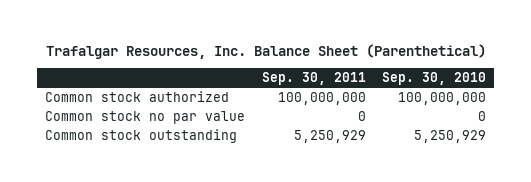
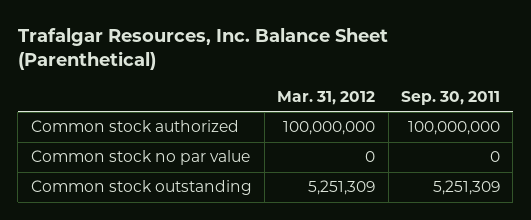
- | Sep. 30, 2011 | Sep. 30, 2010
+ | Mar. 31, 2012 | Sep. 30, 2011
- Common stock outstanding | 5,250,929 | 5,250,929
+ Common stock outstanding | 5,251,309 | 5,251,309

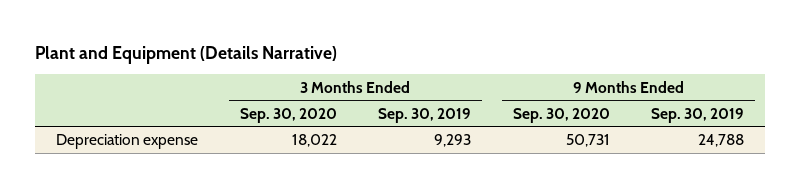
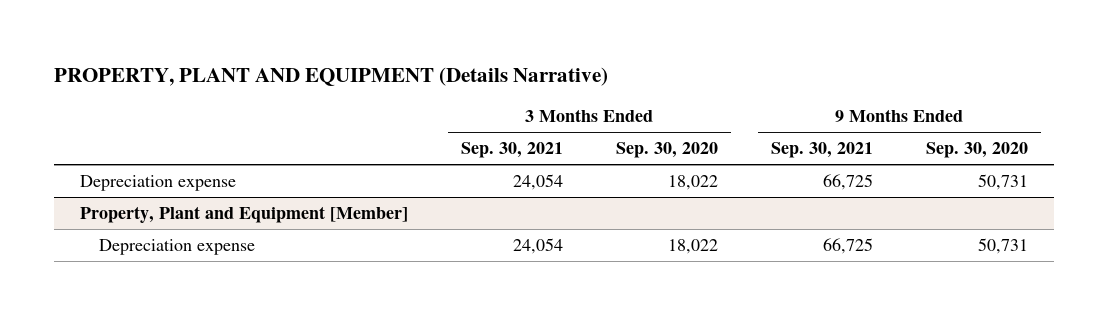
- Plant and Equipment (Details Narrative)
+ PROPERTY, PLANT AND EQUIPMENT (Details Narrative)
- | 3 Months Ended Sep. 30, 2020 | 3 Months Ended Sep. 30, 2019 | 9 Months Ended Sep. 30, 2020 | 9 Months Ended Sep. 30, 2019
+ | 3 Months Ended Sep. 30, 2021 | 3 Months Ended Sep. 30, 2020 | 9 Months Ended Sep. 30, 2021 | 9 Months Ended Sep. 30, 2020
+ Property, Plant and Equipment [Member]
+ Depreciation expense | 24,054 | 18,022 | 66,725 | 50,731

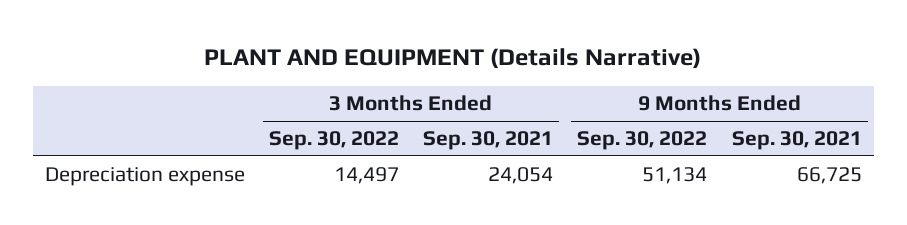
- PROPERTY, PLANT AND EQUIPMENT (Details Narrative)
+ PLANT AND EQUIPMENT (Details Narrative)
- | 3 Months Ended Sep. 30, 2021 | 3 Months Ended Sep. 30, 2020 | 9 Months Ended Sep. 30, 2021 | 9 Months Ended Sep. 30, 2020
+ | 3 Months Ended Sep. 30, 2022 | 3 Months Ended Sep. 30, 2021 | 9 Months Ended Sep. 30, 2022 | 9 Months Ended Sep. 30, 2021
- Property, Plant and Equipment [Member]
- Depreciation expense | 24,054 | 18,022 | 66,725 | 50,731

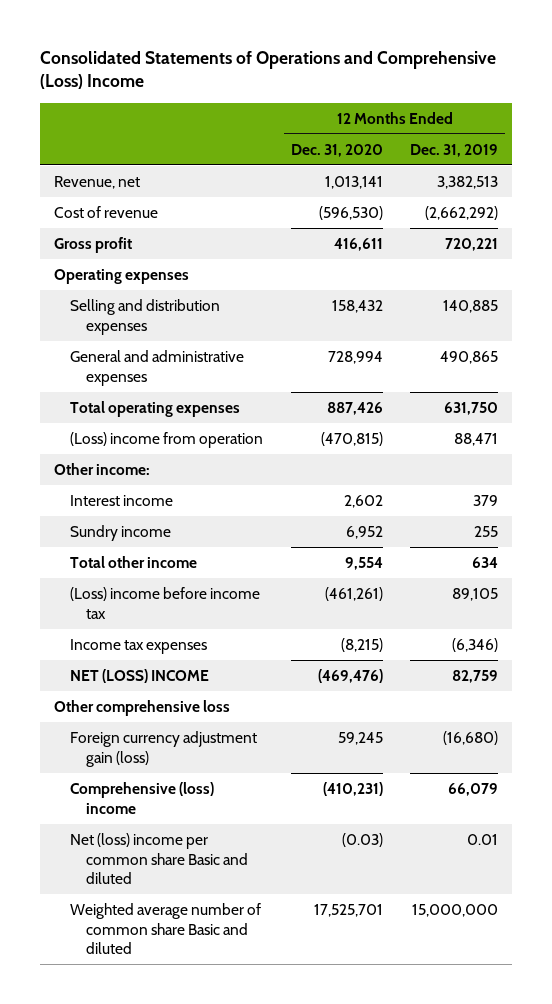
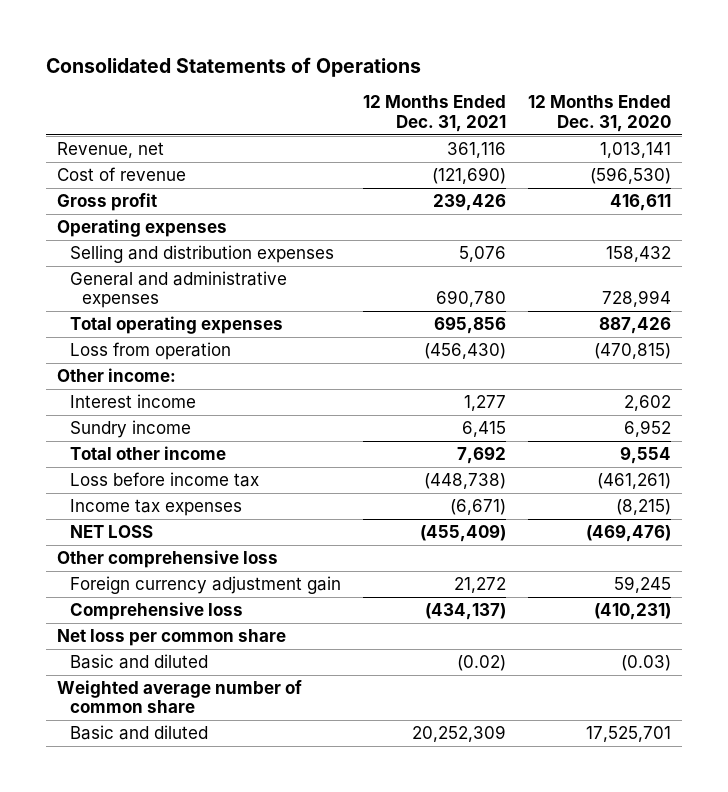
- Consolidated Statements of Operations and Comprehensive (Loss) Income
+ Consolidated Statements of Operations
- | 12 Months Ended Dec. 31, 2020 | 12 Months Ended Dec. 31, 2019
+ | 12 Months Ended Dec. 31, 2021 | 12 Months Ended Dec. 31, 2020
- (Loss) income from operation | (470,815) | 88,471
+ Loss from operation | (456,430) | (470,815)
- (Loss) income before income tax | (461,261) | 89,105
+ Loss before income tax | (448,738) | (461,261)
- NET (LOSS) INCOME | (469,476) | 82,759
+ NET LOSS | (455,409) | (469,476)
- Foreign currency adjustment gain (loss) | 59,245 | (16,680)
- Comprehensive (loss) income | (410,231) | 66,079
- Net (loss) income per common share Basic and diluted | (0.03) | 0.01
- Weighted average number of common share Basic and diluted | 17,525,701 | 15,000,000
+ Foreign currency adjustment gain | 21,272 | 59,245
+ Comprehensive loss | (434,137) | (410,231)
+ Net loss per common share
+ Basic and diluted | (0.02) | (0.03)
+ Weighted average number of common share
+ Basic and diluted | 20,252,309 | 17,525,701

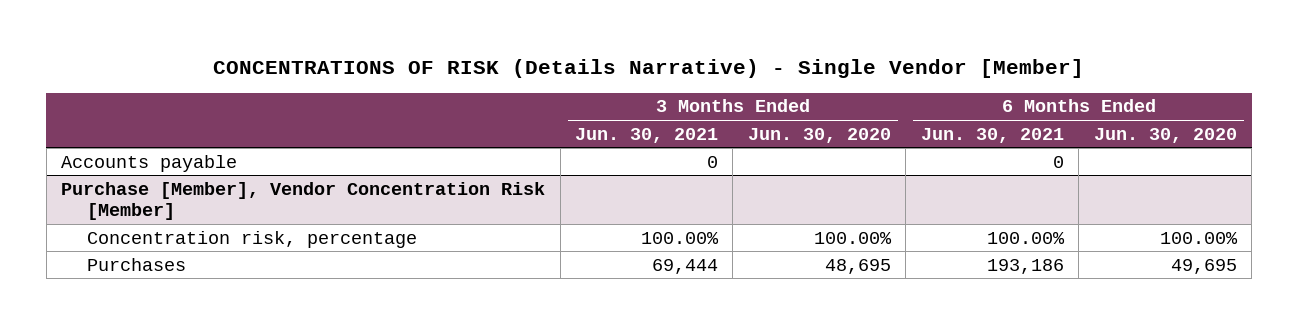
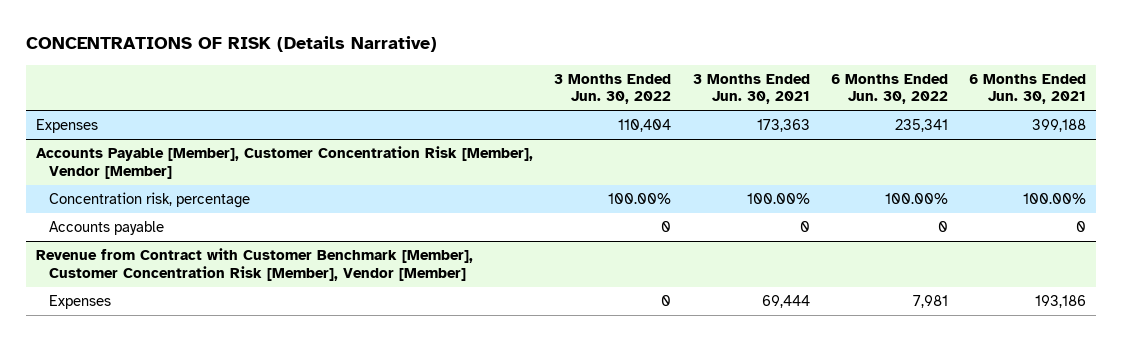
- CONCENTRATIONS OF RISK (Details Narrative) - Single Vendor [Member]
+ CONCENTRATIONS OF RISK (Details Narrative)
- | 3 Months Ended Jun. 30, 2021 | 3 Months Ended Jun. 30, 2020 | 6 Months Ended Jun. 30, 2021 | 6 Months Ended Jun. 30, 2020
+ | 3 Months Ended Jun. 30, 2022 | 3 Months Ended Jun. 30, 2021 | 6 Months Ended Jun. 30, 2022 | 6 Months Ended Jun. 30, 2021
- Accounts payable | 0 | | 0 |
- Purchase [Member], Vendor Concentration Risk [Member]
+ Expenses | 110,404 | 173,363 | 235,341 | 399,188
+ Accounts Payable [Member], Customer Concentration Risk [Member], Vendor [Member]
- Purchases | 69,444 | 48,695 | 193,186 | 49,695
+ Accounts payable | 0 | 0 | 0 | 0
+ Revenue from Contract with Customer Benchmark [Member], Customer Concentration Risk [Member], Vendor [Member]
+ Expenses | 0 | 69,444 | 7,981 | 193,186

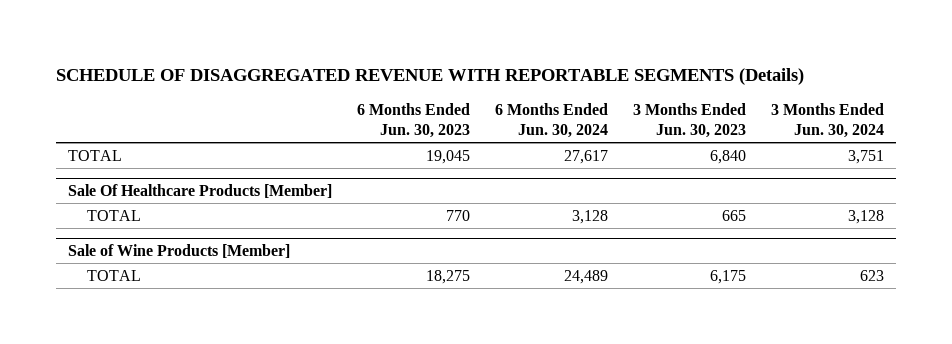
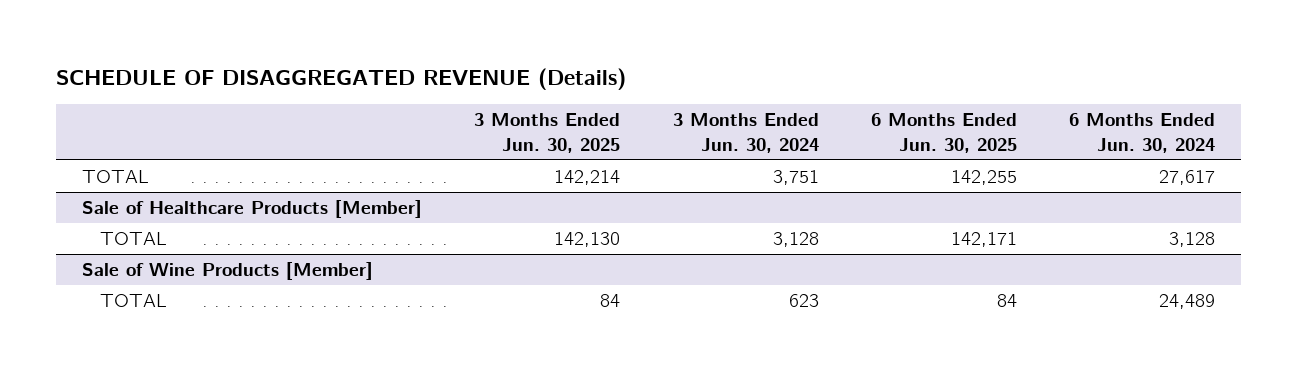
- SCHEDULE OF DISAGGREGATED REVENUE WITH REPORTABLE SEGMENTS (Details)
+ SCHEDULE OF DISAGGREGATED REVENUE (Details)
- | 6 Months Ended Jun. 30, 2023 | 6 Months Ended Jun. 30, 2024 | 3 Months Ended Jun. 30, 2023 | 3 Months Ended Jun. 30, 2024
+ | 3 Months Ended Jun. 30, 2025 | 3 Months Ended Jun. 30, 2024 | 6 Months Ended Jun. 30, 2025 | 6 Months Ended Jun. 30, 2024
- Sale Of Healthcare Products [Member]
+ Sale of Healthcare Products [Member]

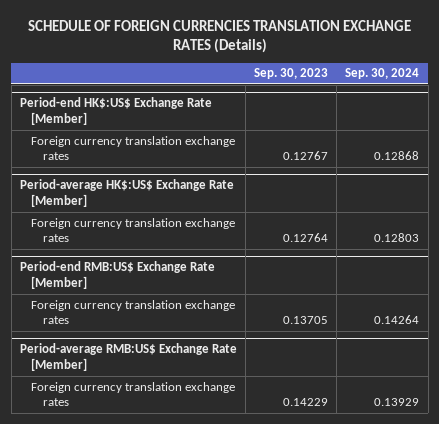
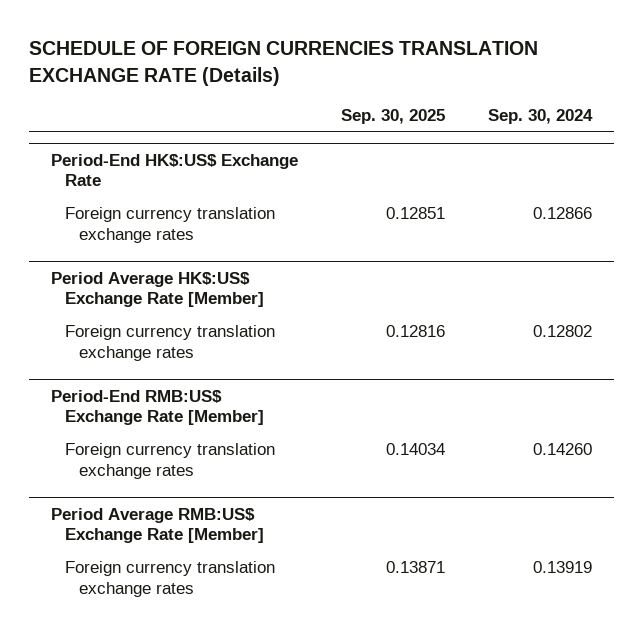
- SCHEDULE OF FOREIGN CURRENCIES TRANSLATION EXCHANGE RATES (Details)
+ SCHEDULE OF FOREIGN CURRENCIES TRANSLATION EXCHANGE RATE (Details)
- | Sep. 30, 2023 | Sep. 30, 2024
+ | Sep. 30, 2025 | Sep. 30, 2024
- Period-end HK$:US$ Exchange Rate [Member]
- Foreign currency translation exchange rates | 0.12767 | 0.12868
- Period-average HK$:US$ Exchange Rate [Member]
- Foreign currency translation exchange rates | 0.12764 | 0.12803
- Period-end RMB:US$ Exchange Rate [Member]
- Foreign currency translation exchange rates | 0.13705 | 0.14264
- Period-average RMB:US$ Exchange Rate [Member]
- Foreign currency translation exchange rates | 0.14229 | 0.13929
+ Period-End HK$:US$ Exchange Rate
+ Foreign currency translation exchange rates | 0.12851 | 0.12866
+ Period Average HK$:US$ Exchange Rate [Member]
+ Foreign currency translation exchange rates | 0.12816 | 0.12802
+ Period-End RMB:US$ Exchange Rate [Member]
+ Foreign currency translation exchange rates | 0.14034 | 0.14260
+ Period Average RMB:US$ Exchange Rate [Member]
+ Foreign currency translation exchange rates | 0.13871 | 0.13919

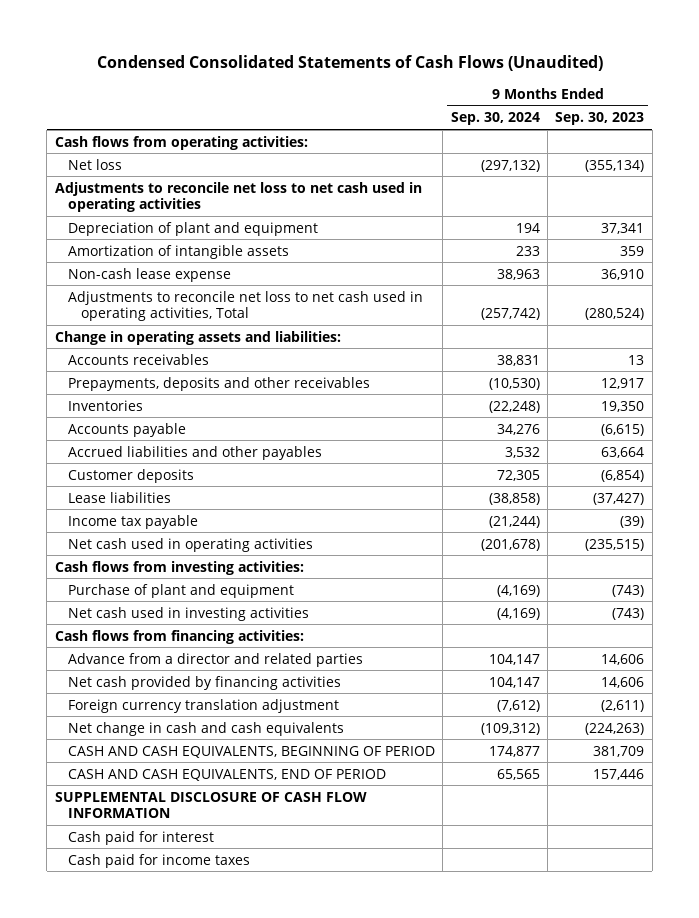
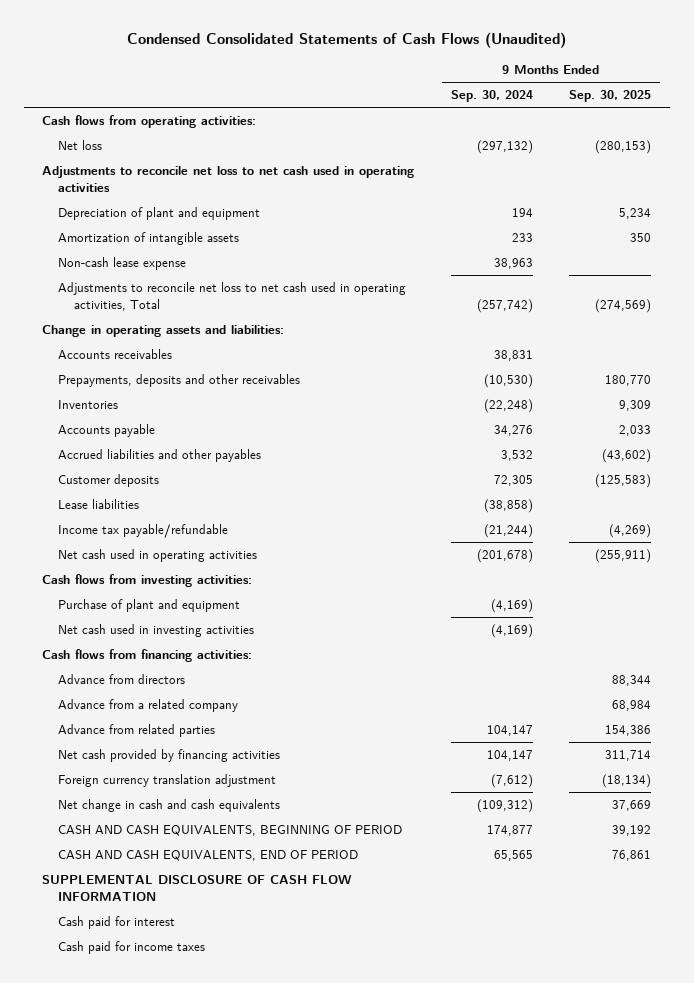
- | 9 Months Ended Sep. 30, 2024 | 9 Months Ended Sep. 30, 2023
+ | 9 Months Ended Sep. 30, 2024 | 9 Months Ended Sep. 30, 2025
- Income tax payable | (21,244) | (39)
+ Income tax payable/refundable | (21,244) | (4,269)
- Advance from a director and related parties | 104,147 | 14,606
+ Advance from directors | | 88,344
+ Advance from a related company | | 68,984
+ Advance from related parties | 104,147 | 154,386

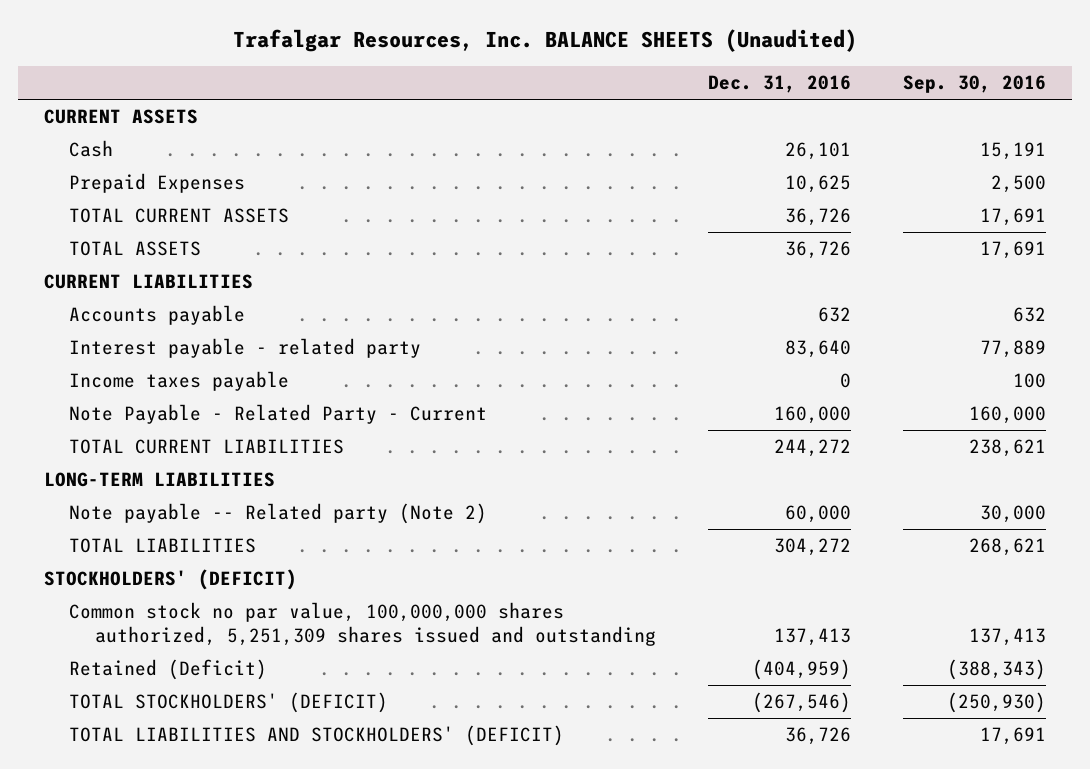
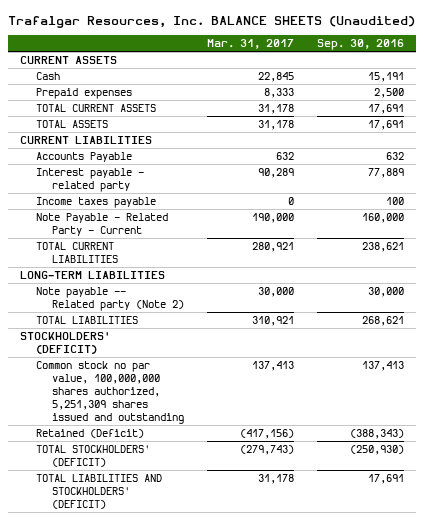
- | Dec. 31, 2016 | Sep. 30, 2016
+ | Mar. 31, 2017 | Sep. 30, 2016
- Prepaid Expenses | 10,625 | 2,500
+ Prepaid expenses | 8,333 | 2,500
- Accounts payable | 632 | 632
+ Accounts Payable | 632 | 632

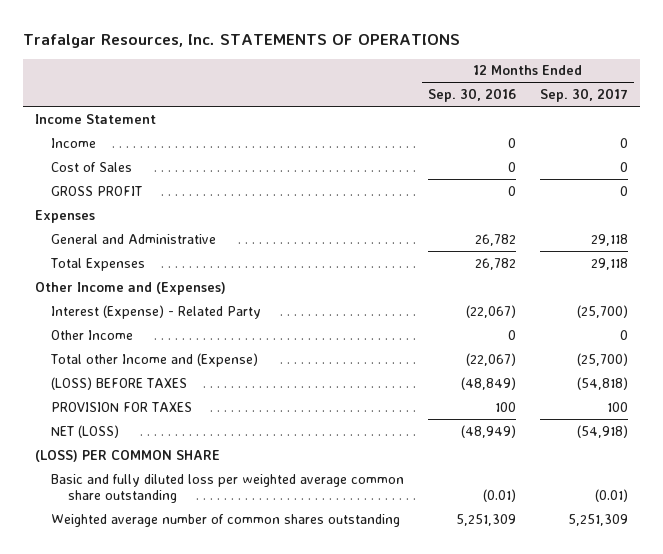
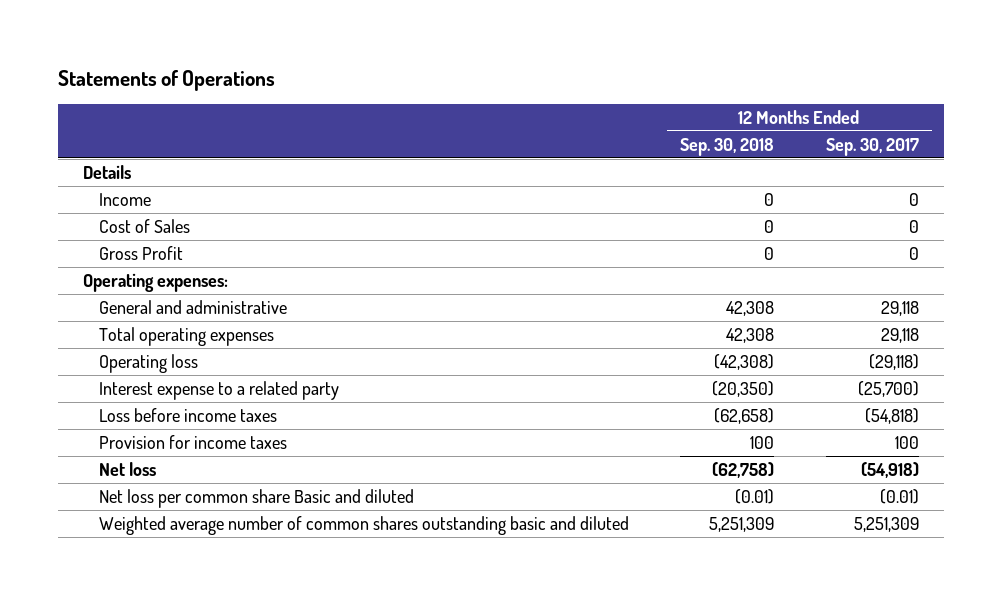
- Trafalgar Resources, Inc. STATEMENTS OF OPERATIONS
+ Statements of Operations
- | 12 Months Ended Sep. 30, 2016 | 12 Months Ended Sep. 30, 2017
+ | 12 Months Ended Sep. 30, 2018 | 12 Months Ended Sep. 30, 2017
- Income Statement
+ Details
- GROSS PROFIT | 0 | 0
- Expenses
- General and Administrative | 26,782 | 29,118
- Total Expenses | 26,782 | 29,118
- Other Income and (Expenses)
- Interest (Expense) - Related Party | (22,067) | (25,700)
- Other Income | 0 | 0
- Total other Income and (Expense) | (22,067) | (25,700)
- (LOSS) BEFORE TAXES | (48,849) | (54,818)
- PROVISION FOR TAXES | 100 | 100
- NET (LOSS) | (48,949) | (54,918)
- (LOSS) PER COMMON SHARE
- Basic and fully diluted loss per weighted average common share outstanding | (0.01) | (0.01)
- Weighted average number of common shares outstanding | 5,251,309 | 5,251,309
+ Gross Profit | 0 | 0
+ Operating expenses:
+ General and administrative | 42,308 | 29,118
+ Total operating expenses | 42,308 | 29,118
+ Operating loss | (42,308) | (29,118)
+ Interest expense to a related party | (20,350) | (25,700)
+ Loss before income taxes | (62,658) | (54,818)
+ Provision for income taxes | 100 | 100
+ Net loss | (62,758) | (54,918)
+ Net loss per common share Basic and diluted | (0.01) | (0.01)
+ Weighted average number of common shares outstanding basic and diluted | 5,251,309 | 5,251,309

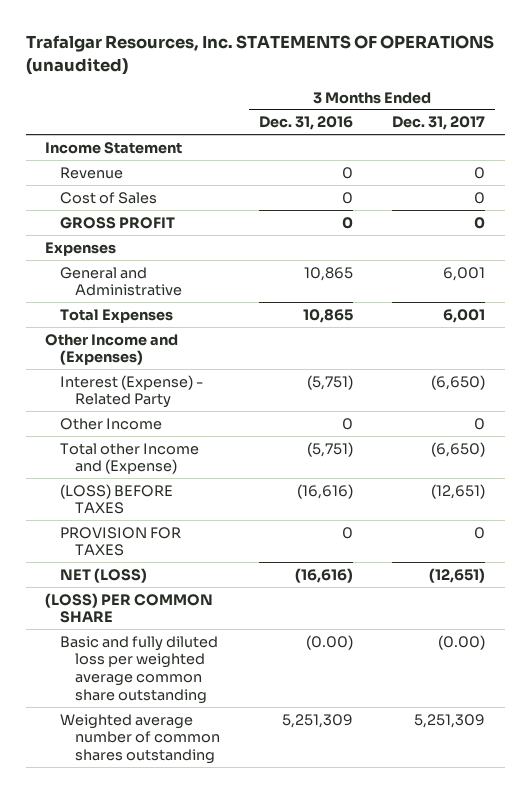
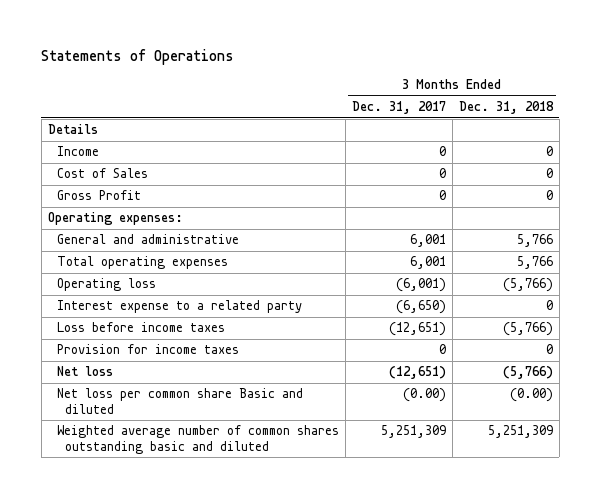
- Trafalgar Resources, Inc. STATEMENTS OF OPERATIONS (unaudited)
+ Statements of Operations
- | 3 Months Ended Dec. 31, 2016 | 3 Months Ended Dec. 31, 2017
+ | 3 Months Ended Dec. 31, 2017 | 3 Months Ended Dec. 31, 2018
- Income Statement
- Revenue | 0 | 0
+ Details
+ Income | 0 | 0
- GROSS PROFIT | 0 | 0
- Expenses
- General and Administrative | 10,865 | 6,001
- Total Expenses | 10,865 | 6,001
- Other Income and (Expenses)
- Interest (Expense) - Related Party | (5,751) | (6,650)
- Other Income | 0 | 0
- Total other Income and (Expense) | (5,751) | (6,650)
- (LOSS) BEFORE TAXES | (16,616) | (12,651)
- PROVISION FOR TAXES | 0 | 0
- NET (LOSS) | (16,616) | (12,651)
- (LOSS) PER COMMON SHARE
- Basic and fully diluted loss per weighted average common share outstanding | (0.00) | (0.00)
- Weighted average number of common shares outstanding | 5,251,309 | 5,251,309
+ Gross Profit | 0 | 0
+ Operating expenses:
+ General and administrative | 6,001 | 5,766
+ Total operating expenses | 6,001 | 5,766
+ Operating loss | (6,001) | (5,766)
+ Interest expense to a related party | (6,650) | 0
+ Loss before income taxes | (12,651) | (5,766)
+ Provision for income taxes | 0 | 0
+ Net loss | (12,651) | (5,766)
+ Net loss per common share Basic and diluted | (0.00) | (0.00)
+ Weighted average number of common shares outstanding basic and diluted | 5,251,309 | 5,251,309

